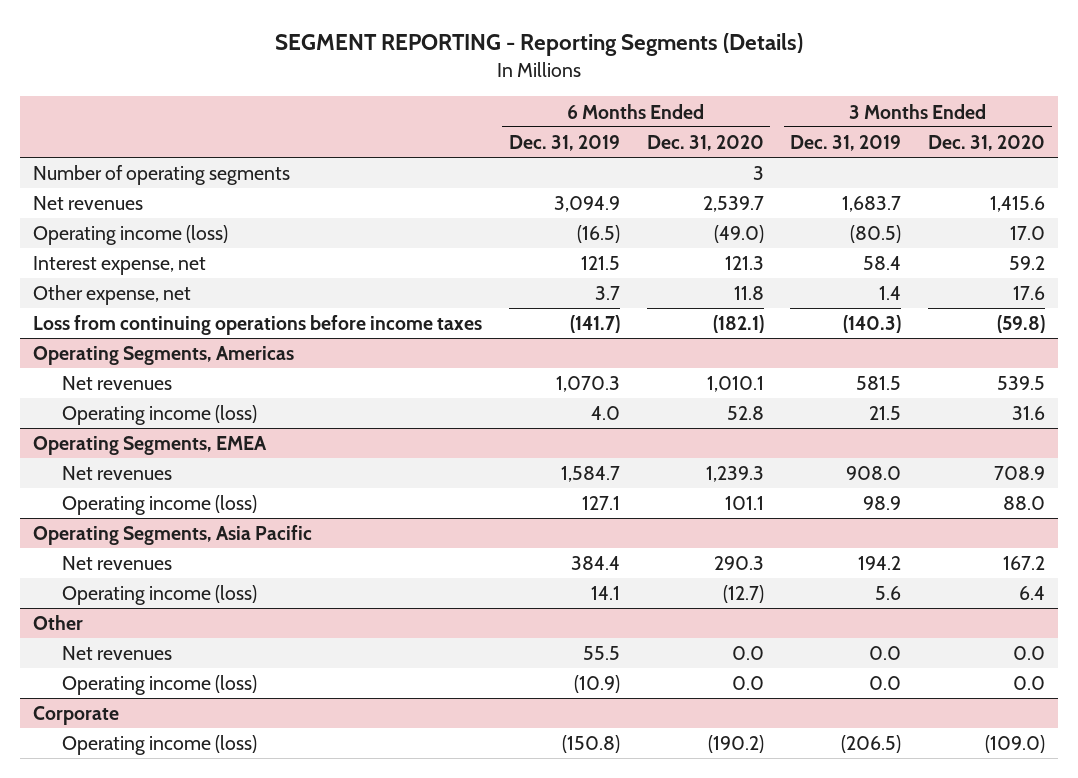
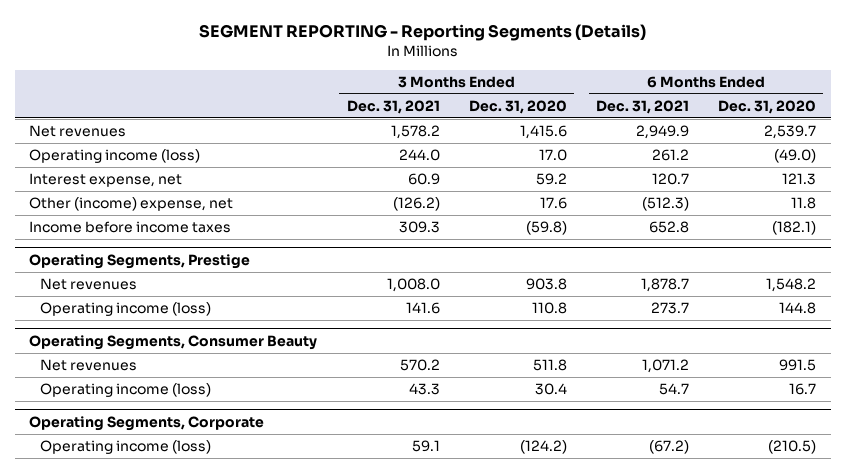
- | 6 Months Ended Dec. 31, 2019 | 6 Months Ended Dec. 31, 2020 | 3 Months Ended Dec. 31, 2019 | 3 Months Ended Dec. 31, 2020
+ | 3 Months Ended Dec. 31, 2021 | 3 Months Ended Dec. 31, 2020 | 6 Months Ended Dec. 31, 2021 | 6 Months Ended Dec. 31, 2020
- Number of operating segments | | 3 | |
- Other expense, net | 3.7 | 11.8 | 1.4 | 17.6
- Loss from continuing operations before income taxes | (141.7) | (182.1) | (140.3) | (59.8)
- Operating Segments, Americas
- Net revenues | 1,070.3 | 1,010.1 | 581.5 | 539.5
- Operating income (loss) | 4.0 | 52.8 | 21.5 | 31.6
- Operating Segments, EMEA
- Net revenues | 1,584.7 | 1,239.3 | 908.0 | 708.9
- Operating income (loss) | 127.1 | 101.1 | 98.9 | 88.0
- Operating Segments, Asia Pacific
- Net revenues | 384.4 | 290.3 | 194.2 | 167.2
- Operating income (loss) | 14.1 | (12.7) | 5.6 | 6.4
- Other
- Net revenues | 55.5 | 0.0 | 0.0 | 0.0
- Operating income (loss) | (10.9) | 0.0 | 0.0 | 0.0
- Corporate
- Operating income (loss) | (150.8) | (190.2) | (206.5) | (109.0)
+ Other (income) expense, net | (126.2) | 17.6 | (512.3) | 11.8
+ Income before income taxes | 309.3 | (59.8) | 652.8 | (182.1)
+ Operating Segments, Prestige
+ Net revenues | 1,008.0 | 903.8 | 1,878.7 | 1,548.2
+ Operating income (loss) | 141.6 | 110.8 | 273.7 | 144.8
+ Operating Segments, Consumer Beauty
+ Net revenues | 570.2 | 511.8 | 1,071.2 | 991.5
+ Operating income (loss) | 43.3 | 30.4 | 54.7 | 16.7
+ Operating Segments, Corporate
+ Operating income (loss) | 59.1 | (124.2) | (67.2) | (210.5)

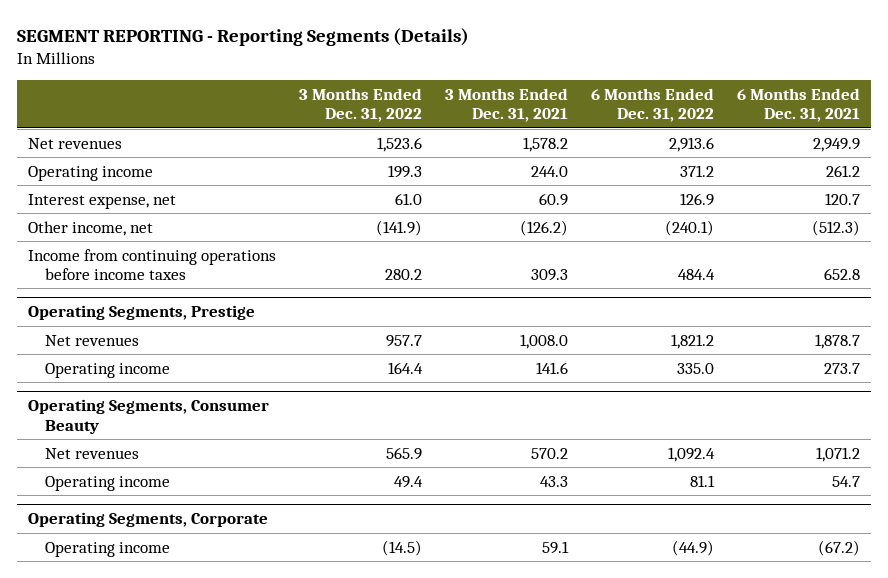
- | 3 Months Ended Dec. 31, 2021 | 3 Months Ended Dec. 31, 2020 | 6 Months Ended Dec. 31, 2021 | 6 Months Ended Dec. 31, 2020
+ | 3 Months Ended Dec. 31, 2022 | 3 Months Ended Dec. 31, 2021 | 6 Months Ended Dec. 31, 2022 | 6 Months Ended Dec. 31, 2021
- Operating income (loss) | 244.0 | 17.0 | 261.2 | (49.0)
+ Operating income | 199.3 | 244.0 | 371.2 | 261.2
- Other (income) expense, net | (126.2) | 17.6 | (512.3) | 11.8
- Income before income taxes | 309.3 | (59.8) | 652.8 | (182.1)
+ Other income, net | (141.9) | (126.2) | (240.1) | (512.3)
+ Income from continuing operations before income taxes | 280.2 | 309.3 | 484.4 | 652.8
@ Operating Segments, Prestige
- Operating income (loss) | 141.6 | 110.8 | 273.7 | 144.8
+ Operating income | 164.4 | 141.6 | 335.0 | 273.7
@ Operating Segments, Consumer Beauty
- Operating income (loss) | 43.3 | 30.4 | 54.7 | 16.7
+ Operating income | 49.4 | 43.3 | 81.1 | 54.7
@ Operating Segments, Corporate
- Operating income (loss) | 59.1 | (124.2) | (67.2) | (210.5)
+ Operating income | (14.5) | 59.1 | (44.9) | (67.2)

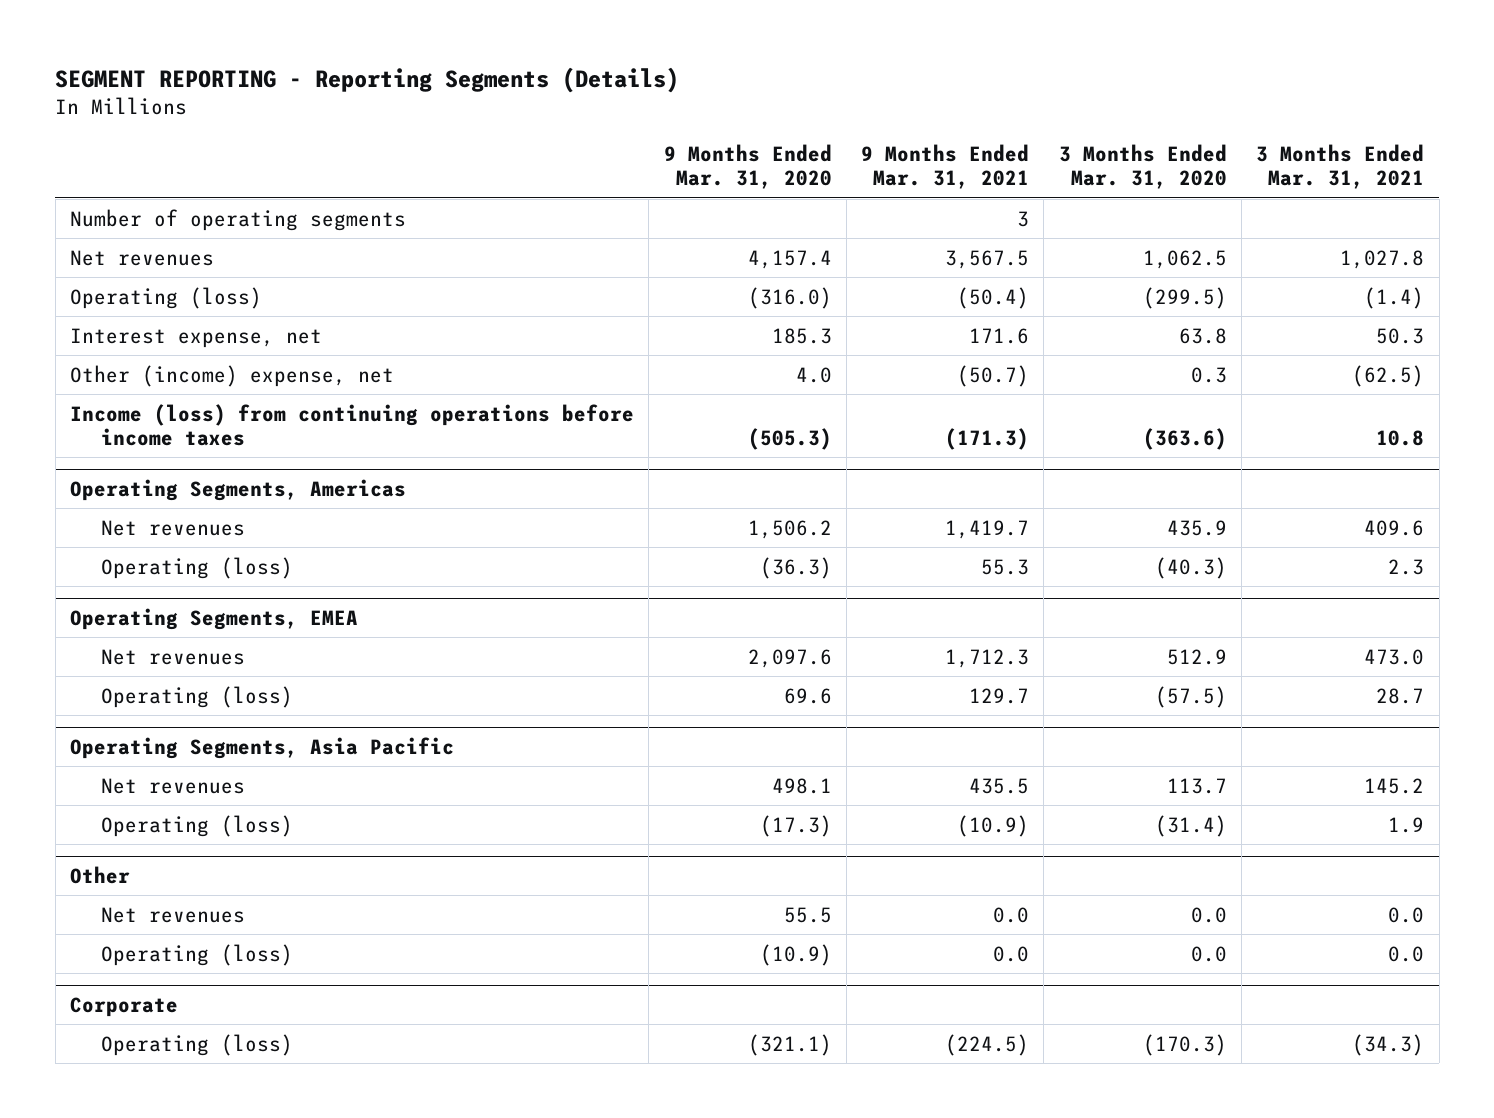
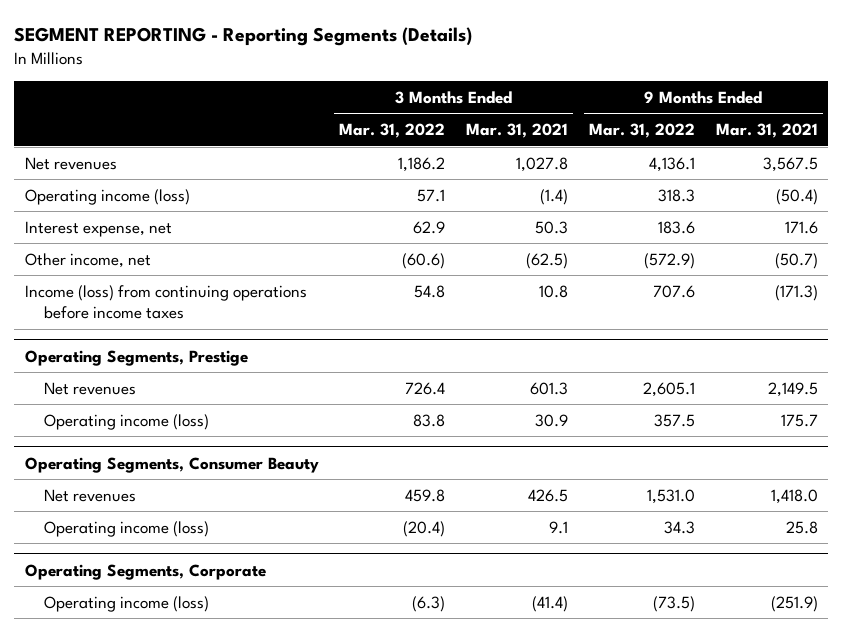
- | 9 Months Ended Mar. 31, 2020 | 9 Months Ended Mar. 31, 2021 | 3 Months Ended Mar. 31, 2020 | 3 Months Ended Mar. 31, 2021
+ | 3 Months Ended Mar. 31, 2022 | 3 Months Ended Mar. 31, 2021 | 9 Months Ended Mar. 31, 2022 | 9 Months Ended Mar. 31, 2021
- Number of operating segments | | 3 | |
- Operating (loss) | (316.0) | (50.4) | (299.5) | (1.4)
+ Operating income (loss) | 57.1 | (1.4) | 318.3 | (50.4)
- Other (income) expense, net | 4.0 | (50.7) | 0.3 | (62.5)
+ Other income, net | (60.6) | (62.5) | (572.9) | (50.7)
- Operating Segments, Americas
- Net revenues | 1,506.2 | 1,419.7 | 435.9 | 409.6
- Operating (loss) | (36.3) | 55.3 | (40.3) | 2.3
- Operating Segments, EMEA
- Net revenues | 2,097.6 | 1,712.3 | 512.9 | 473.0
- Operating (loss) | 69.6 | 129.7 | (57.5) | 28.7
- Operating Segments, Asia Pacific
- Net revenues | 498.1 | 435.5 | 113.7 | 145.2
- Operating (loss) | (17.3) | (10.9) | (31.4) | 1.9
- Other
- Net revenues | 55.5 | 0.0 | 0.0 | 0.0
- Operating (loss) | (10.9) | 0.0 | 0.0 | 0.0
- Corporate
- Operating (loss) | (321.1) | (224.5) | (170.3) | (34.3)
+ Operating Segments, Prestige
+ Net revenues | 726.4 | 601.3 | 2,605.1 | 2,149.5
+ Operating income (loss) | 83.8 | 30.9 | 357.5 | 175.7
+ Operating Segments, Consumer Beauty
+ Net revenues | 459.8 | 426.5 | 1,531.0 | 1,418.0
+ Operating income (loss) | (20.4) | 9.1 | 34.3 | 25.8
+ Operating Segments, Corporate
+ Operating income (loss) | (6.3) | (41.4) | (73.5) | (251.9)

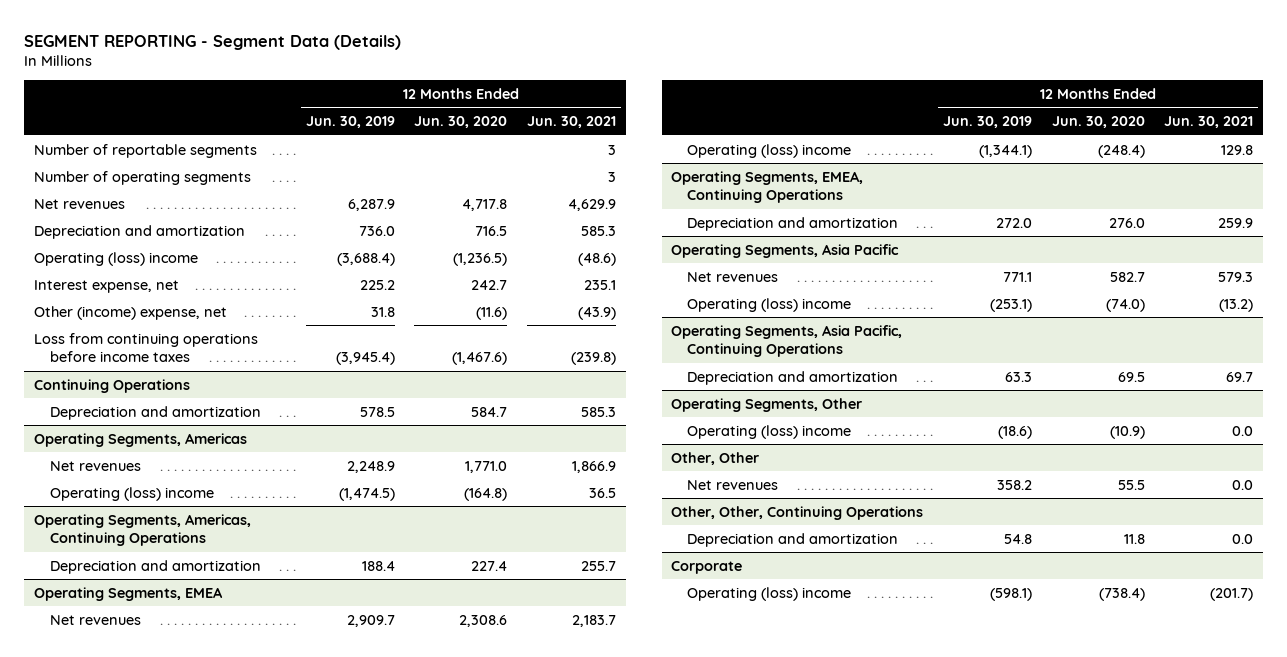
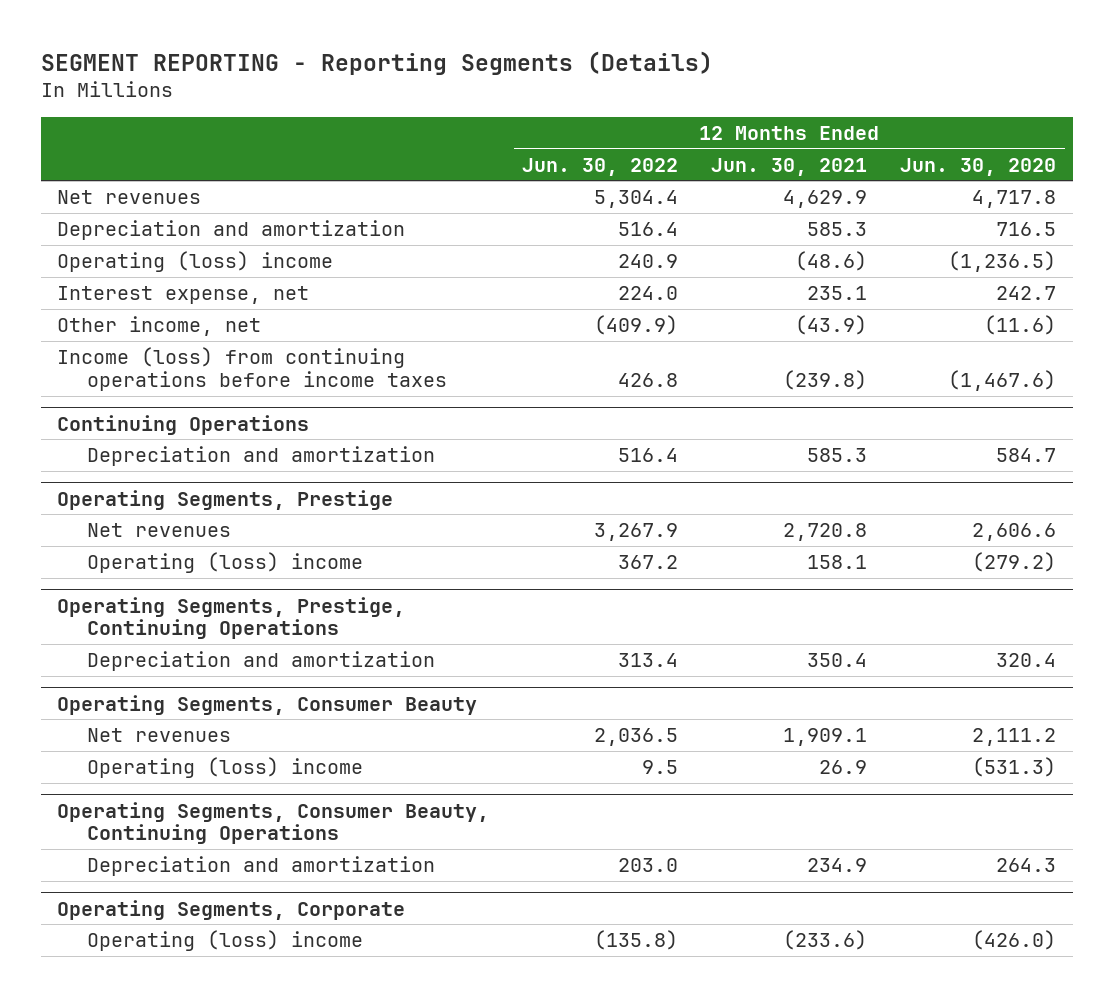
- SEGMENT REPORTING - Segment Data (Details)
+ SEGMENT REPORTING - Reporting Segments (Details)
- | 12 Months Ended Jun. 30, 2019 | 12 Months Ended Jun. 30, 2020 | 12 Months Ended Jun. 30, 2021
+ | 12 Months Ended Jun. 30, 2022 | 12 Months Ended Jun. 30, 2021 | 12 Months Ended Jun. 30, 2020
- Number of reportable segments | | | 3
- Number of operating segments | | | 3
- Other (income) expense, net | 31.8 | (11.6) | (43.9)
- Loss from continuing operations before income taxes | (3,945.4) | (1,467.6) | (239.8)
+ Other income, net | (409.9) | (43.9) | (11.6)
+ Income (loss) from continuing operations before income taxes | 426.8 | (239.8) | (1,467.6)
- Operating Segments, Americas
- Net revenues | 2,248.9 | 1,771.0 | 1,866.9
- Operating (loss) income | (1,474.5) | (164.8) | 36.5
- Operating Segments, Americas, Continuing Operations
- Depreciation and amortization | 188.4 | 227.4 | 255.7
- Operating Segments, EMEA
- Net revenues | 2,909.7 | 2,308.6 | 2,183.7
- Operating (loss) income | (1,344.1) | (248.4) | 129.8
- Operating Segments, EMEA, Continuing Operations
- Depreciation and amortization | 272.0 | 276.0 | 259.9
- Operating Segments, Asia Pacific
- Net revenues | 771.1 | 582.7 | 579.3
- Operating (loss) income | (253.1) | (74.0) | (13.2)
- Operating Segments, Asia Pacific, Continuing Operations
- Depreciation and amortization | 63.3 | 69.5 | 69.7
- Operating Segments, Other
- Operating (loss) income | (18.6) | (10.9) | 0.0
- Other, Other
- Net revenues | 358.2 | 55.5 | 0.0
- Other, Other, Continuing Operations
- Depreciation and amortization | 54.8 | 11.8 | 0.0
- Corporate
- Operating (loss) income | (598.1) | (738.4) | (201.7)
+ Operating Segments, Prestige
+ Net revenues | 3,267.9 | 2,720.8 | 2,606.6
+ Operating (loss) income | 367.2 | 158.1 | (279.2)
+ Operating Segments, Prestige, Continuing Operations
+ Depreciation and amortization | 313.4 | 350.4 | 320.4
+ Operating Segments, Consumer Beauty
+ Net revenues | 2,036.5 | 1,909.1 | 2,111.2
+ Operating (loss) income | 9.5 | 26.9 | (531.3)
+ Operating Segments, Consumer Beauty, Continuing Operations
+ Depreciation and amortization | 203.0 | 234.9 | 264.3
+ Operating Segments, Corporate
+ Operating (loss) income | (135.8) | (233.6) | (426.0)

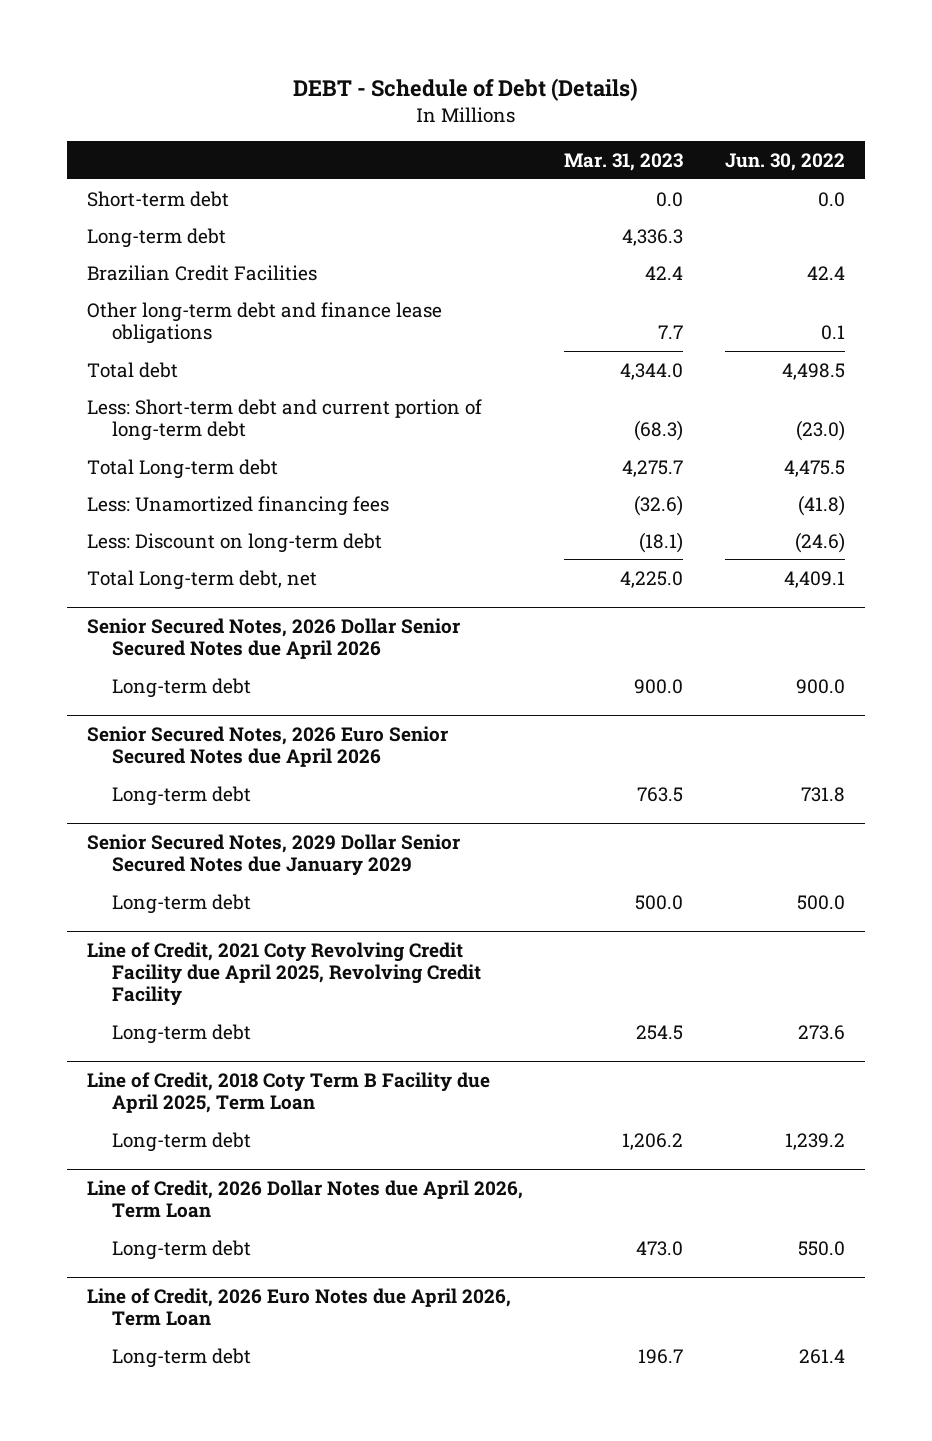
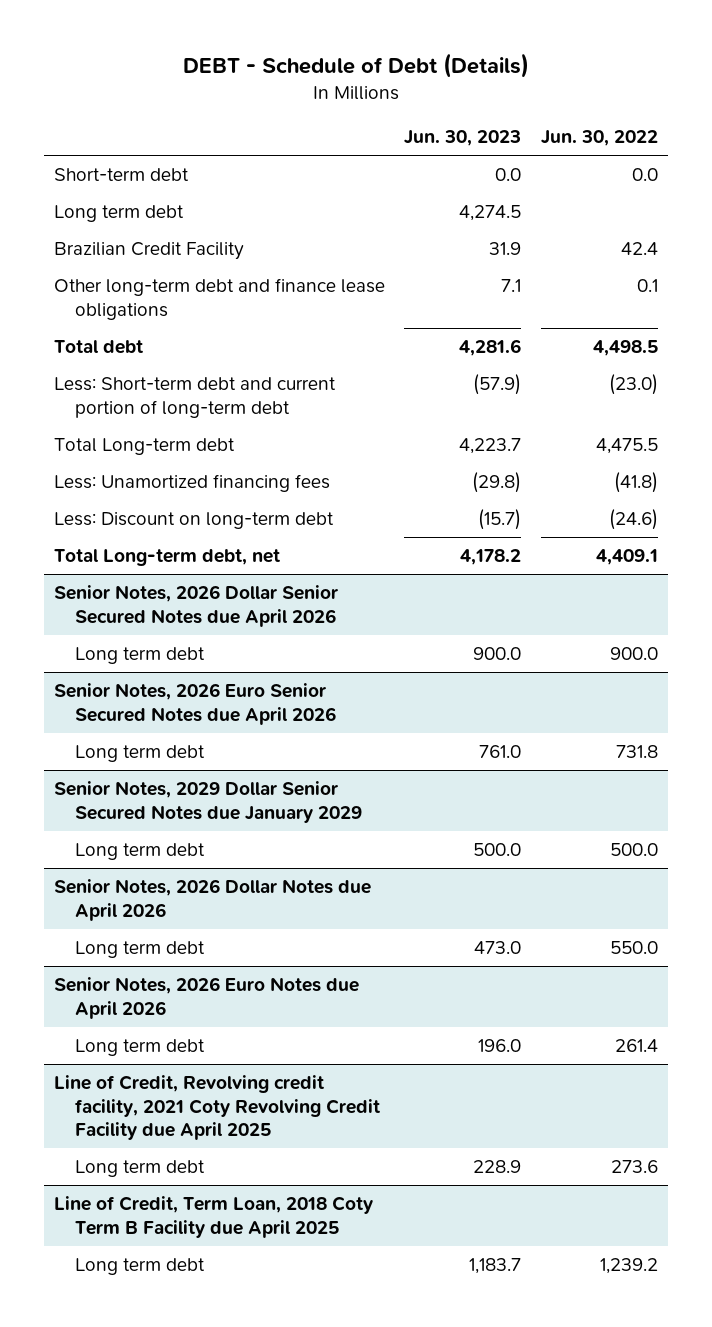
- | Mar. 31, 2023 | Jun. 30, 2022
+ | Jun. 30, 2023 | Jun. 30, 2022
- Long-term debt | 4,336.3 |
- Brazilian Credit Facilities | 42.4 | 42.4
+ Long term debt | 4,274.5 |
+ Brazilian Credit Facility | 31.9 | 42.4
- Senior Secured Notes, 2026 Dollar Senior Secured Notes due April 2026
- Long-term debt | 900.0 | 900.0
- Senior Secured Notes, 2026 Euro Senior Secured Notes due April 2026
- Long-term debt | 763.5 | 731.8
- Senior Secured Notes, 2029 Dollar Senior Secured Notes due January 2029
- Long-term debt | 500.0 | 500.0
- Line of Credit, 2021 Coty Revolving Credit Facility due April 2025, Revolving Credit Facility
- Long-term debt | 254.5 | 273.6
- Line of Credit, 2018 Coty Term B Facility due April 2025, Term Loan
- Long-term debt | 1,206.2 | 1,239.2
- Line of Credit, 2026 Dollar Notes due April 2026, Term Loan
- Long-term debt | 473.0 | 550.0
- Line of Credit, 2026 Euro Notes due April 2026, Term Loan
- Long-term debt | 196.7 | 261.4
+ Senior Notes, 2026 Dollar Senior Secured Notes due April 2026
+ Long term debt | 900.0 | 900.0
+ Senior Notes, 2026 Euro Senior Secured Notes due April 2026
+ Long term debt | 761.0 | 731.8
+ Senior Notes, 2029 Dollar Senior Secured Notes due January 2029
+ Long term debt | 500.0 | 500.0
+ Senior Notes, 2026 Dollar Notes due April 2026
+ Long term debt | 473.0 | 550.0
+ Senior Notes, 2026 Euro Notes due April 2026
+ Long term debt | 196.0 | 261.4
+ Line of Credit, Revolving credit facility, 2021 Coty Revolving Credit Facility due April 2025
+ Long term debt | 228.9 | 273.6
+ Line of Credit, Term Loan, 2018 Coty Term B Facility due April 2025
+ Long term debt | 1,183.7 | 1,239.2

